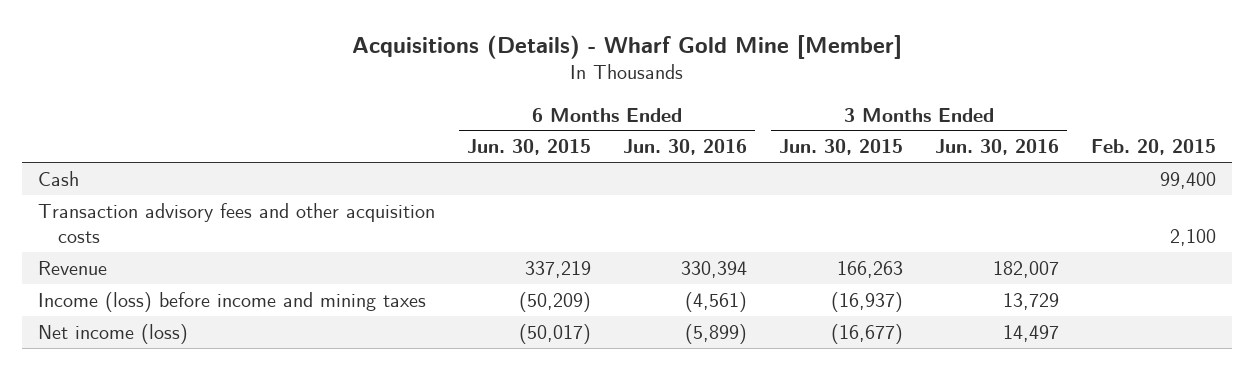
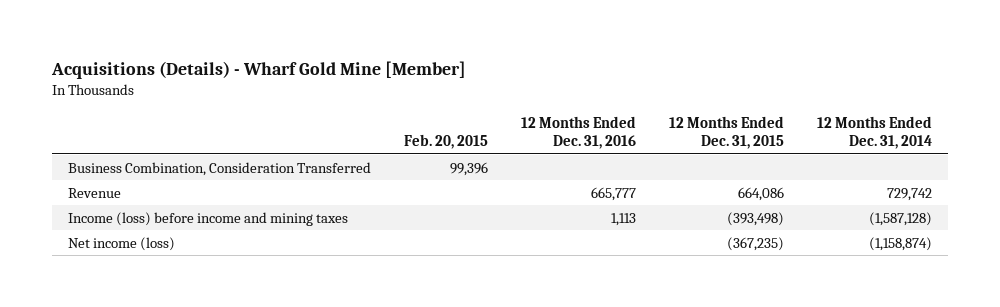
- | 6 Months Ended Jun. 30, 2015 | 6 Months Ended Jun. 30, 2016 | 3 Months Ended Jun. 30, 2015 | 3 Months Ended Jun. 30, 2016 | Feb. 20, 2015
+ | Feb. 20, 2015 | 12 Months Ended Dec. 31, 2016 | 12 Months Ended Dec. 31, 2015 | 12 Months Ended Dec. 31, 2014
- Cash | | | | | 99,400
- Transaction advisory fees and other acquisition costs | | | | | 2,100
+ Business Combination, Consideration Transferred | 99,396 | | |

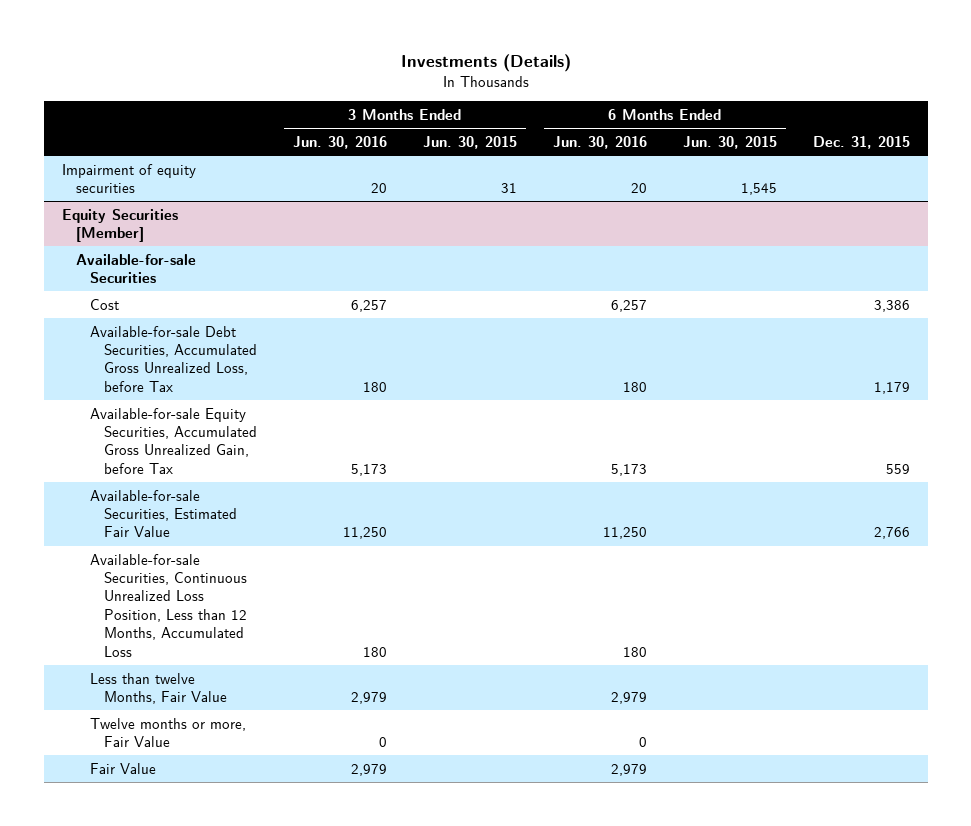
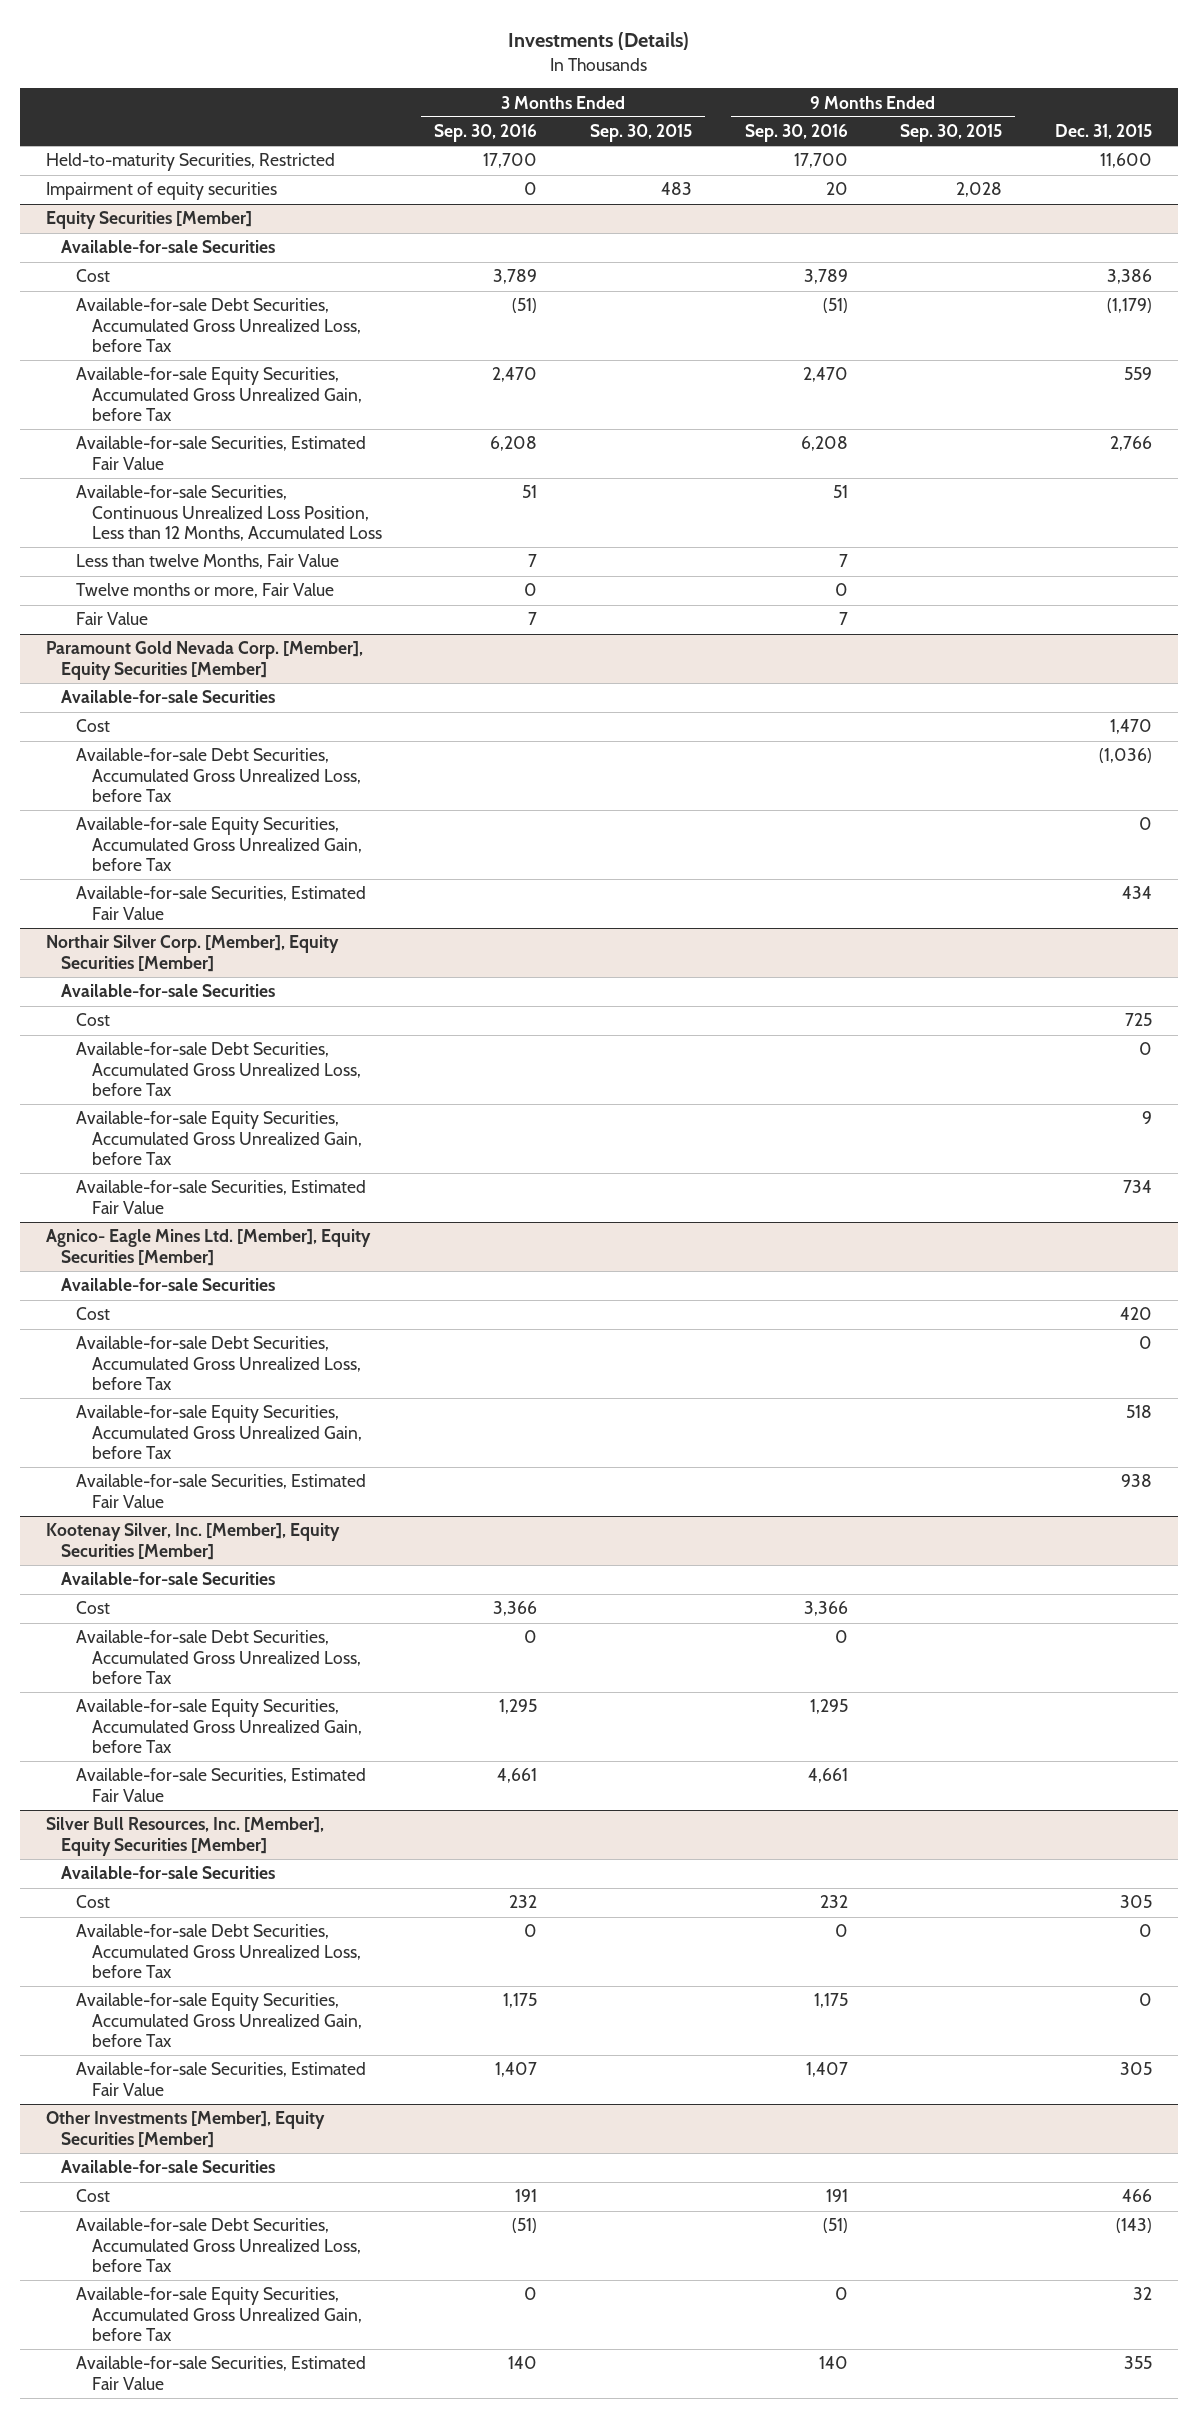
- | 3 Months Ended Jun. 30, 2016 | 3 Months Ended Jun. 30, 2015 | 6 Months Ended Jun. 30, 2016 | 6 Months Ended Jun. 30, 2015 | Dec. 31, 2015
+ | 3 Months Ended Sep. 30, 2016 | 3 Months Ended Sep. 30, 2015 | 9 Months Ended Sep. 30, 2016 | 9 Months Ended Sep. 30, 2015 | Dec. 31, 2015
+ Held-to-maturity Securities, Restricted | 17,700 | | 17,700 | | 11,600
@ Equity Securities [Member]
- Available-for-sale Debt Securities, Accumulated Gross Unrealized Loss, before Tax | 180 | | 180 | | 1,179
+ Available-for-sale Debt Securities, Accumulated Gross Unrealized Loss, before Tax | (51) | | (51) | | (1,179)
+ Paramount Gold Nevada Corp. [Member], Equity Securities [Member]
+ Available-for-sale Securities
+ Cost | | | | | 1,470
+ Available-for-sale Debt Securities, Accumulated Gross Unrealized Loss, before Tax | | | | | (1,036)
+ Available-for-sale Equity Securities, Accumulated Gross Unrealized Gain, before Tax | | | | | 0
+ Available-for-sale Securities, Estimated Fair Value | | | | | 434
+ Northair Silver Corp. [Member], Equity Securities [Member]
+ Available-for-sale Securities
+ Cost | | | | | 725
+ Available-for-sale Debt Securities, Accumulated Gross Unrealized Loss, before Tax | | | | | 0
+ Available-for-sale Equity Securities, Accumulated Gross Unrealized Gain, before Tax | | | | | 9
+ Available-for-sale Securities, Estimated Fair Value | | | | | 734
+ Agnico- Eagle Mines Ltd. [Member], Equity Securities [Member]
+ Available-for-sale Securities
+ Cost | | | | | 420
+ Available-for-sale Debt Securities, Accumulated Gross Unrealized Loss, before Tax | | | | | 0
+ Available-for-sale Equity Securities, Accumulated Gross Unrealized Gain, before Tax | | | | | 518
+ Available-for-sale Securities, Estimated Fair Value | | | | | 938
+ Kootenay Silver, Inc. [Member], Equity Securities [Member]
+ Available-for-sale Securities
+ Cost | 3,366 | | 3,366 | |
+ Available-for-sale Debt Securities, Accumulated Gross Unrealized Loss, before Tax | 0 | | 0 | |
+ Available-for-sale Equity Securities, Accumulated Gross Unrealized Gain, before Tax | 1,295 | | 1,295 | |
+ Available-for-sale Securities, Estimated Fair Value | 4,661 | | 4,661 | |
+ Silver Bull Resources, Inc. [Member], Equity Securities [Member]
+ Available-for-sale Securities
+ Cost | 232 | | 232 | | 305
+ Available-for-sale Debt Securities, Accumulated Gross Unrealized Loss, before Tax | 0 | | 0 | | 0
+ Available-for-sale Equity Securities, Accumulated Gross Unrealized Gain, before Tax | 1,175 | | 1,175 | | 0
+ Available-for-sale Securities, Estimated Fair Value | 1,407 | | 1,407 | | 305
+ Other Investments [Member], Equity Securities [Member]
+ Available-for-sale Securities
+ Cost | 191 | | 191 | | 466
+ Available-for-sale Debt Securities, Accumulated Gross Unrealized Loss, before Tax | (51) | | (51) | | (143)
+ Available-for-sale Equity Securities, Accumulated Gross Unrealized Gain, before Tax | 0 | | 0 | | 32
+ Available-for-sale Securities, Estimated Fair Value | 140 | | 140 | | 355

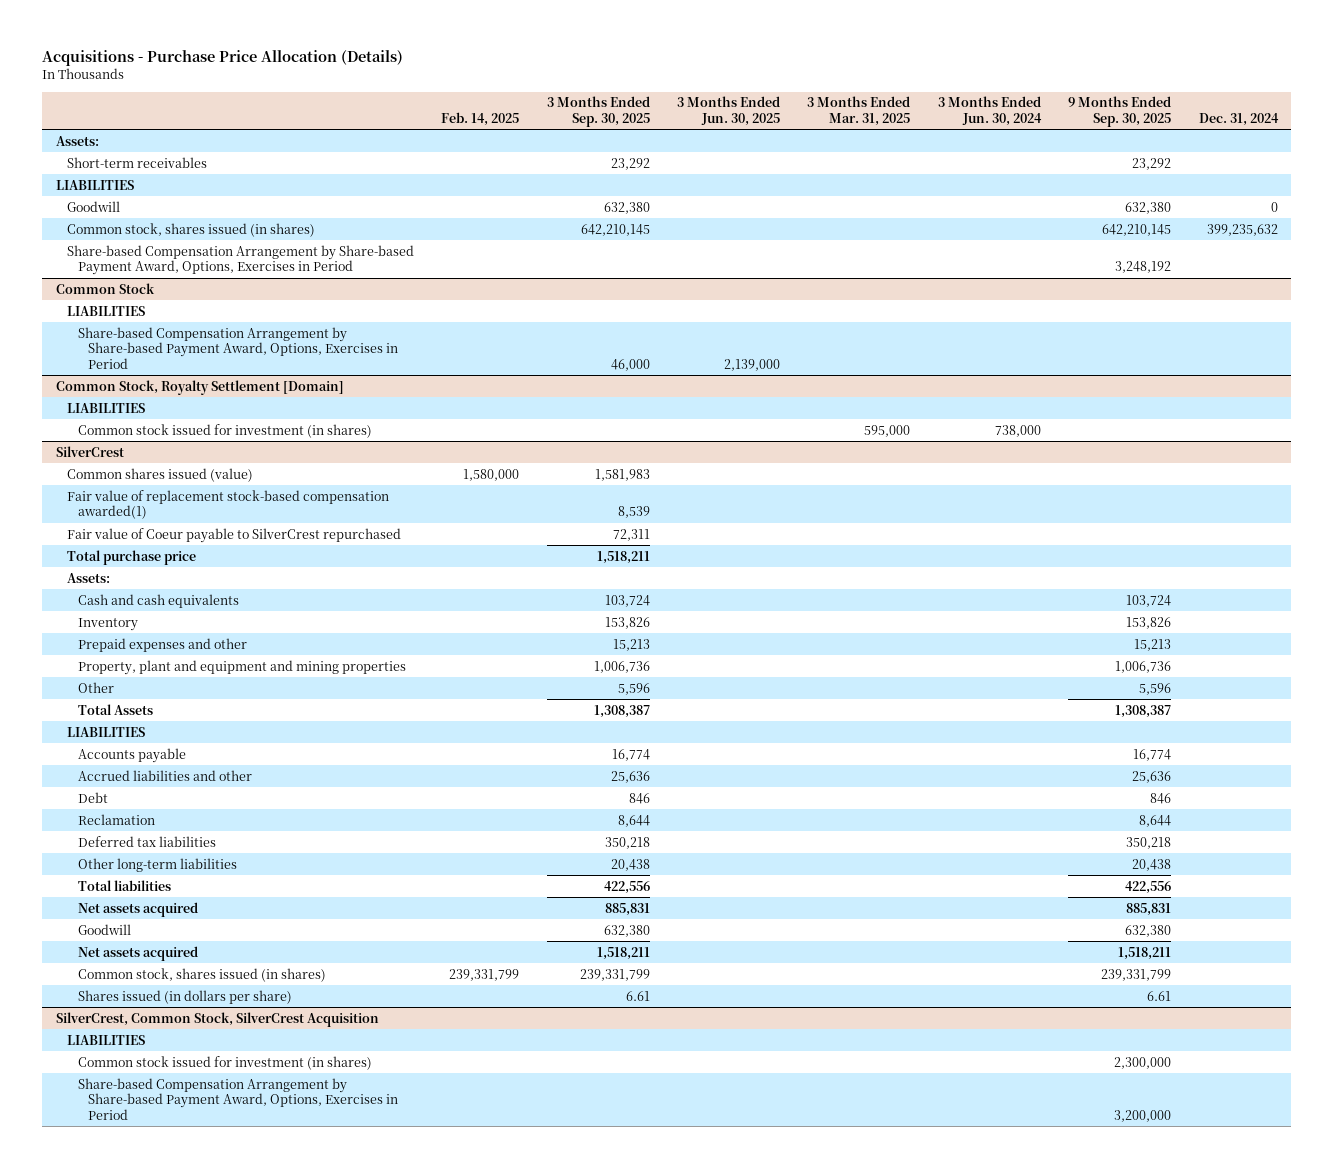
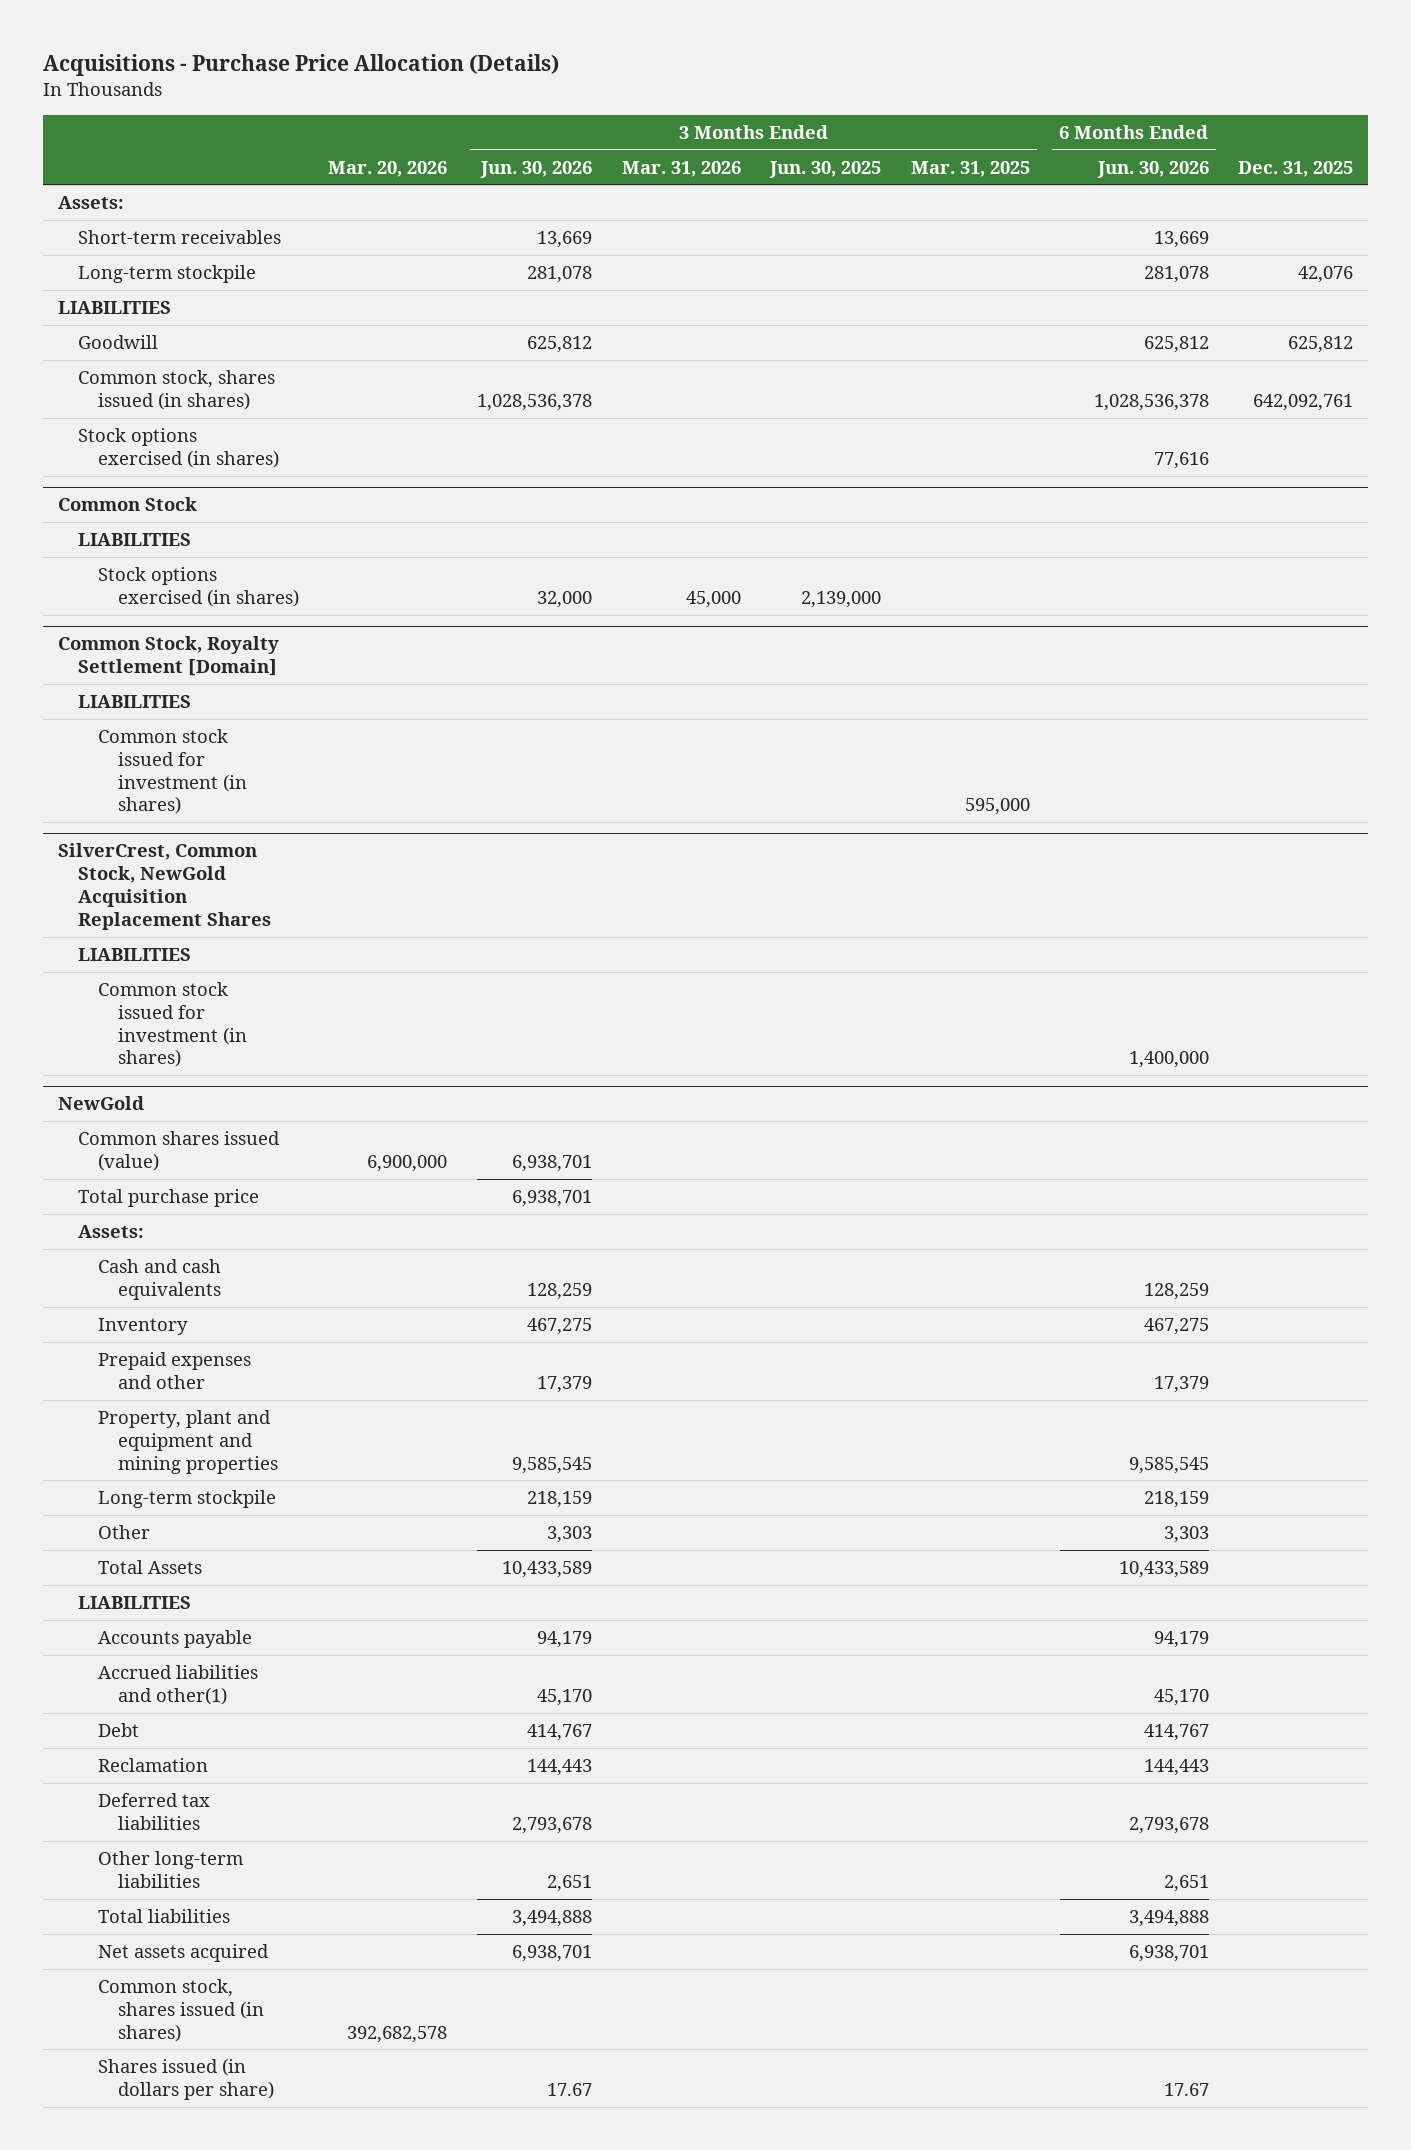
- | Feb. 14, 2025 | 3 Months Ended Sep. 30, 2025 | 3 Months Ended Jun. 30, 2025 | 3 Months Ended Mar. 31, 2025 | 3 Months Ended Jun. 30, 2024 | 9 Months Ended Sep. 30, 2025 | Dec. 31, 2024
+ | Mar. 20, 2026 | 3 Months Ended Jun. 30, 2026 | 3 Months Ended Mar. 31, 2026 | 3 Months Ended Jun. 30, 2025 | 3 Months Ended Mar. 31, 2025 | 6 Months Ended Jun. 30, 2026 | Dec. 31, 2025
+ Long-term stockpile | | 281,078 | | | | 281,078 | 42,076
- Share-based Compensation Arrangement by Share-based Payment Award, Options, Exercises in Period | | | | | | 3,248,192 |
+ Stock options exercised (in shares) | | | | | | 77,616 |
@ Common Stock
- Share-based Compensation Arrangement by Share-based Payment Award, Options, Exercises in Period | | 46,000 | 2,139,000 | | | |
+ Stock options exercised (in shares) | | 32,000 | 45,000 | 2,139,000 | | |
- SilverCrest
- Common shares issued (value) | 1,580,000 | 1,581,983 | | | | |
- Fair value of replacement stock-based compensation awarded(1) | | 8,539 | | | | |
- Fair value of Coeur payable to SilverCrest repurchased | | 72,311 | | | | |
- Total purchase price | | 1,518,211 | | | | |
- Assets:
- Cash and cash equivalents | | 103,724 | | | | 103,724 |
- Inventory | | 153,826 | | | | 153,826 |
- Prepaid expenses and other | | 15,213 | | | | 15,213 |
- Property, plant and equipment and mining properties | | 1,006,736 | | | | 1,006,736 |
- Other | | 5,596 | | | | 5,596 |
- Total Assets | | 1,308,387 | | | | 1,308,387 |
- LIABILITIES
- Accounts payable | | 16,774 | | | | 16,774 |
- Accrued liabilities and other | | 25,636 | | | | 25,636 |
- Debt | | 846 | | | | 846 |
- Reclamation | | 8,644 | | | | 8,644 |
- Deferred tax liabilities | | 350,218 | | | | 350,218 |
- Other long-term liabilities | | 20,438 | | | | 20,438 |
- Total liabilities | | 422,556 | | | | 422,556 |
- Net assets acquired | | 885,831 | | | | 885,831 |
- Goodwill | | 632,380 | | | | 632,380 |
- Net assets acquired | | 1,518,211 | | | | 1,518,211 |
- Common stock, shares issued (in shares) | 239,331,799 | 239,331,799 | | | | 239,331,799 |
- Shares issued (in dollars per share) | | 6.61 | | | | 6.61 |
- SilverCrest, Common Stock, SilverCrest Acquisition
+ SilverCrest, Common Stock, NewGold Acquisition Replacement Shares
- Share-based Compensation Arrangement by Share-based Payment Award, Options, Exercises in Period | | | | | | 3,200,000 |
+ NewGold
+ Common shares issued (value) | 6,900,000 | 6,938,701 | | | | |
+ Total purchase price | | 6,938,701 | | | | |
+ Assets:
+ Cash and cash equivalents | | 128,259 | | | | 128,259 |
+ Inventory | | 467,275 | | | | 467,275 |
+ Prepaid expenses and other | | 17,379 | | | | 17,379 |
+ Property, plant and equipment and mining properties | | 9,585,545 | | | | 9,585,545 |
+ Long-term stockpile | | 218,159 | | | | 218,159 |
+ Other | | 3,303 | | | | 3,303 |
+ Total Assets | | 10,433,589 | | | | 10,433,589 |
+ LIABILITIES
+ Accounts payable | | 94,179 | | | | 94,179 |
+ Accrued liabilities and other(1) | | 45,170 | | | | 45,170 |
+ Debt | | 414,767 | | | | 414,767 |
+ Reclamation | | 144,443 | | | | 144,443 |
+ Deferred tax liabilities | | 2,793,678 | | | | 2,793,678 |
+ Other long-term liabilities | | 2,651 | | | | 2,651 |
+ Total liabilities | | 3,494,888 | | | | 3,494,888 |
+ Net assets acquired | | 6,938,701 | | | | 6,938,701 |
+ Common stock, shares issued (in shares) | 392,682,578 | | | | | |
+ Shares issued (in dollars per share) | | 17.67 | | | | 17.67 |

